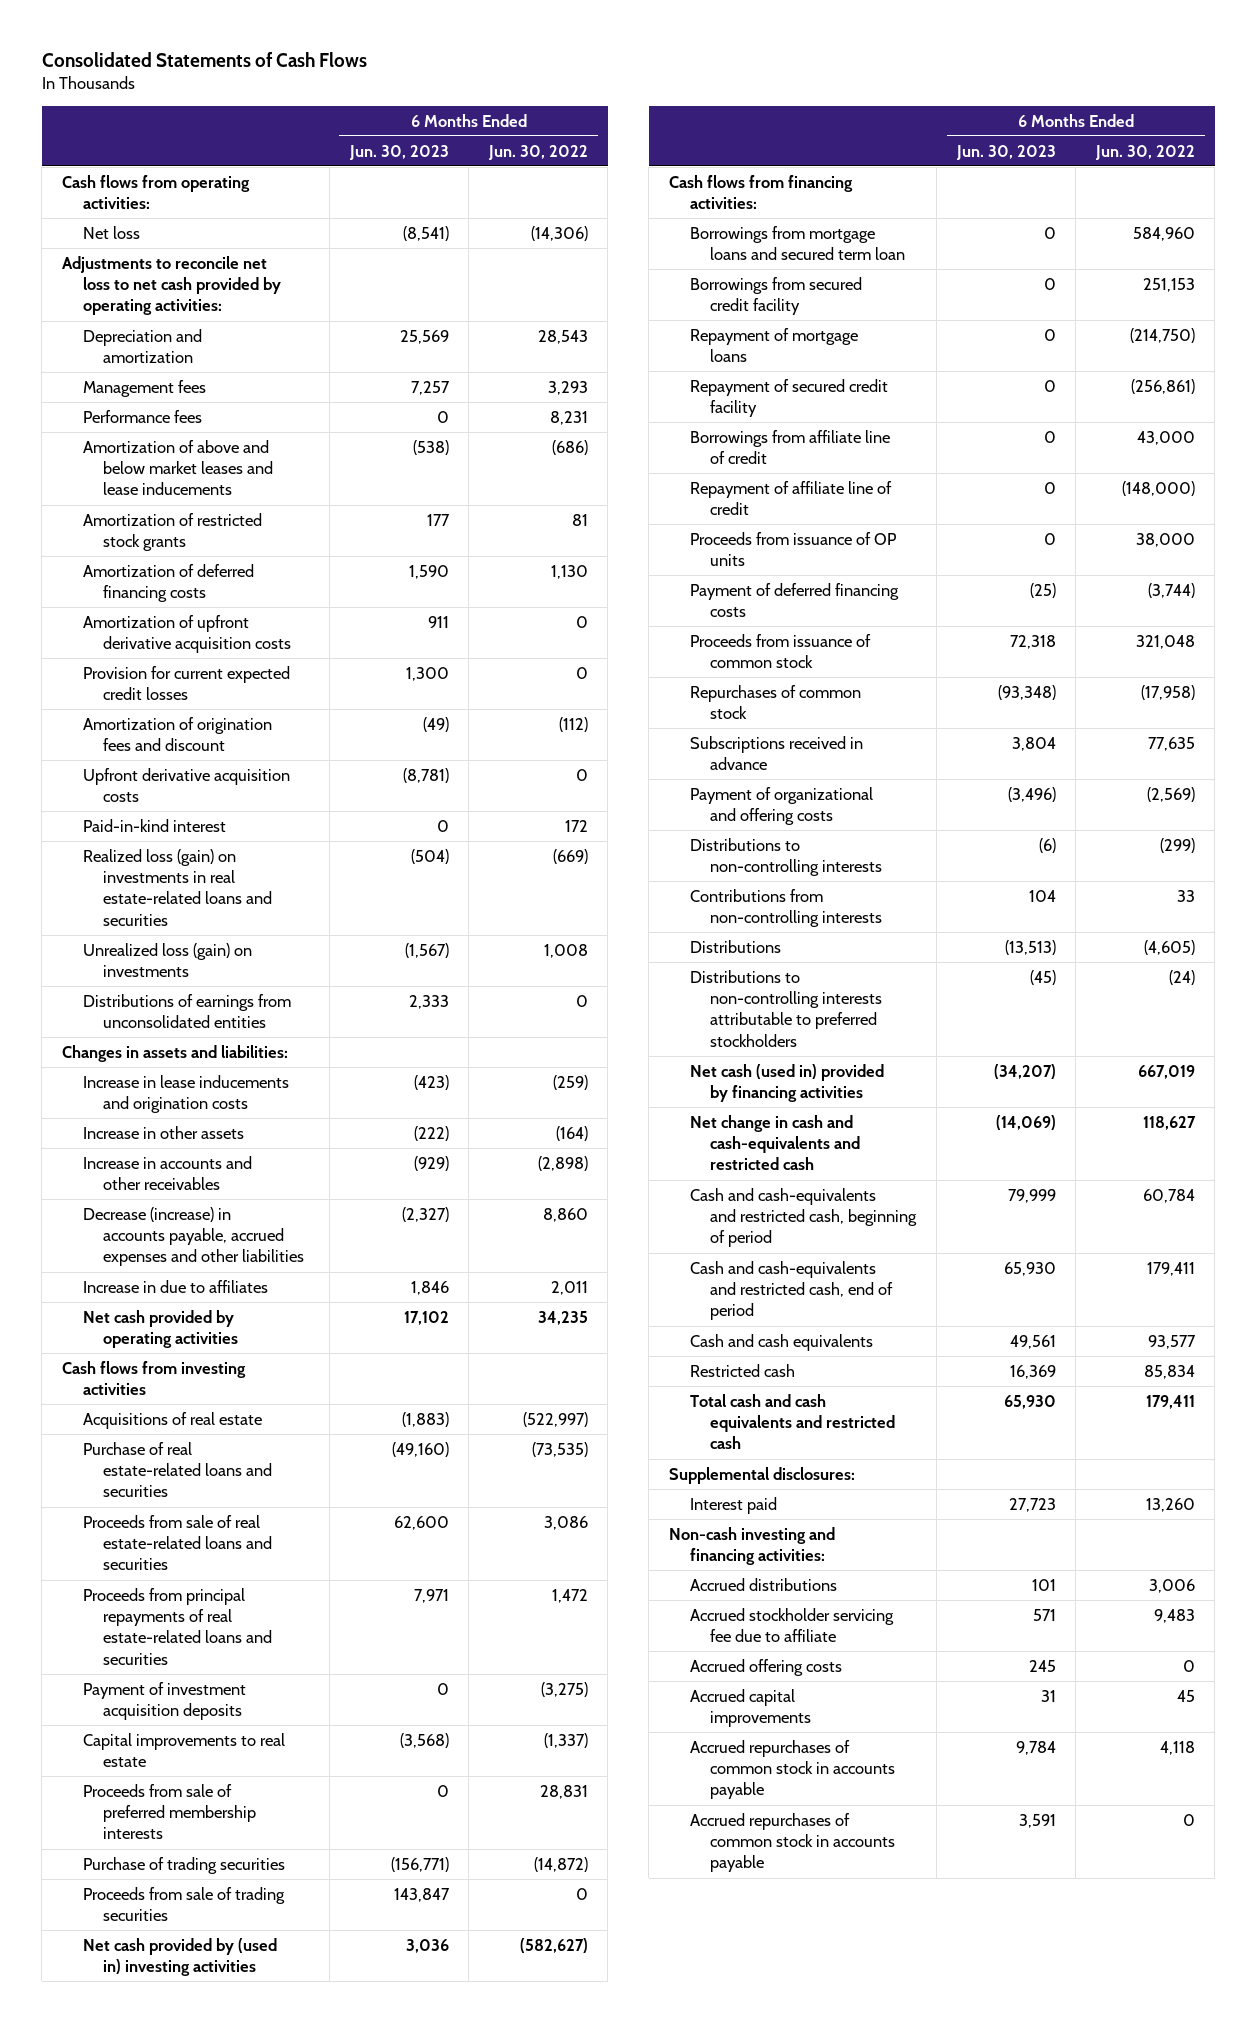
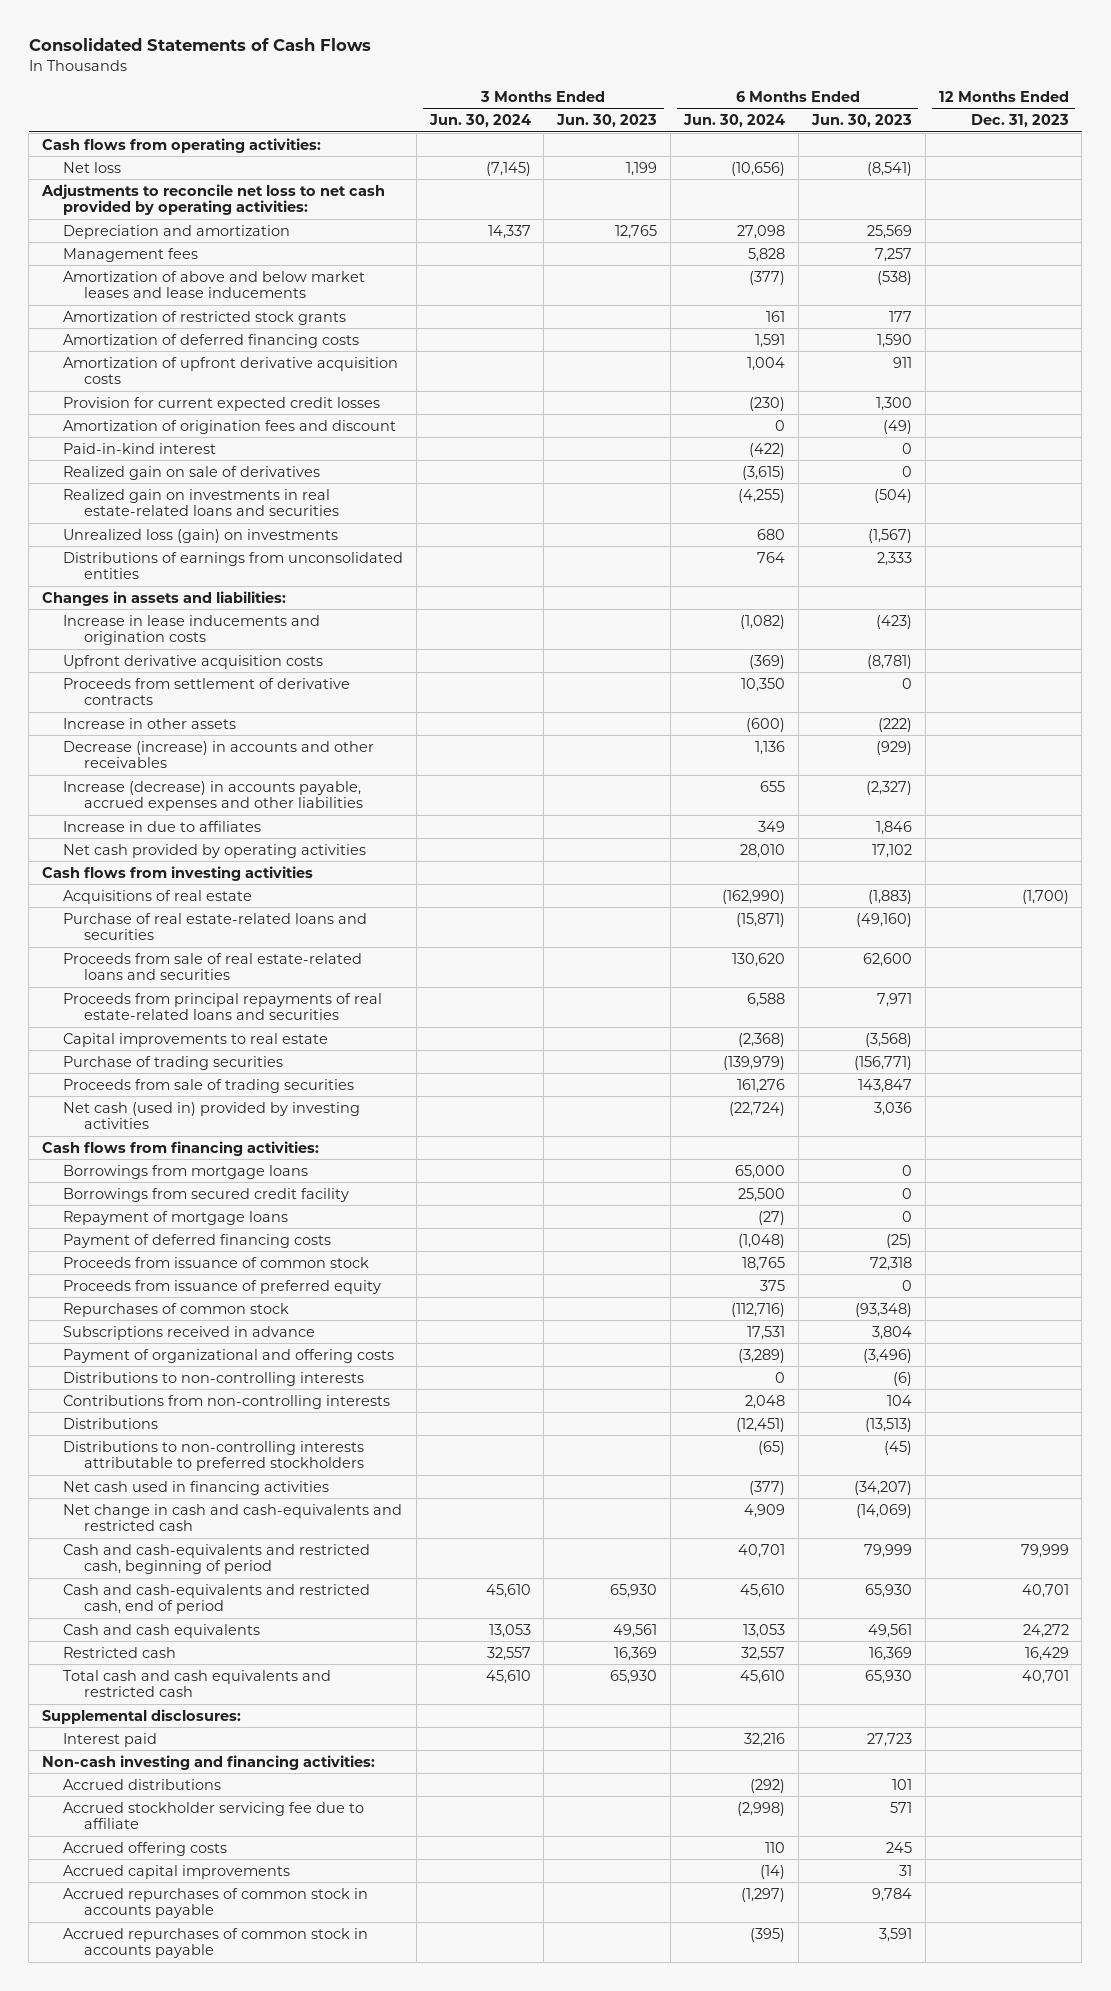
- | 6 Months Ended Jun. 30, 2023 | 6 Months Ended Jun. 30, 2022
+ | 3 Months Ended Jun. 30, 2024 | 3 Months Ended Jun. 30, 2023 | 6 Months Ended Jun. 30, 2024 | 6 Months Ended Jun. 30, 2023 | 12 Months Ended Dec. 31, 2023
- Performance fees | 0 | 8,231
- Realized loss (gain) on investments in real estate-related loans and securities | (504) | (669)
+ Realized gain on sale of derivatives | | | (3,615) | 0 |
+ Realized gain on investments in real estate-related loans and securities | | | (4,255) | (504) |
moved down: Upfront derivative acquisition costs | | | (369) | (8,781) |
+ Proceeds from settlement of derivative contracts | | | 10,350 | 0 |
- Increase in accounts and other receivables | (929) | (2,898)
- Decrease (increase) in accounts payable, accrued expenses and other liabilities | (2,327) | 8,860
+ Decrease (increase) in accounts and other receivables | | | 1,136 | (929) |
+ Increase (decrease) in accounts payable, accrued expenses and other liabilities | | | 655 | (2,327) |
- Payment of investment acquisition deposits | 0 | (3,275)
- Proceeds from sale of preferred membership interests | 0 | 28,831
- Net cash provided by (used in) investing activities | 3,036 | (582,627)
+ Net cash (used in) provided by investing activities | | | (22,724) | 3,036 |
- Borrowings from mortgage loans and secured term loan | 0 | 584,960
+ Borrowings from mortgage loans | | | 65,000 | 0 |
- Repayment of secured credit facility | 0 | (256,861)
- Borrowings from affiliate line of credit | 0 | 43,000
- Repayment of affiliate line of credit | 0 | (148,000)
- Proceeds from issuance of OP units | 0 | 38,000
+ Proceeds from issuance of preferred equity | | | 375 | 0 |
- Net cash (used in) provided by financing activities | (34,207) | 667,019
+ Net cash used in financing activities | | | (377) | (34,207) |

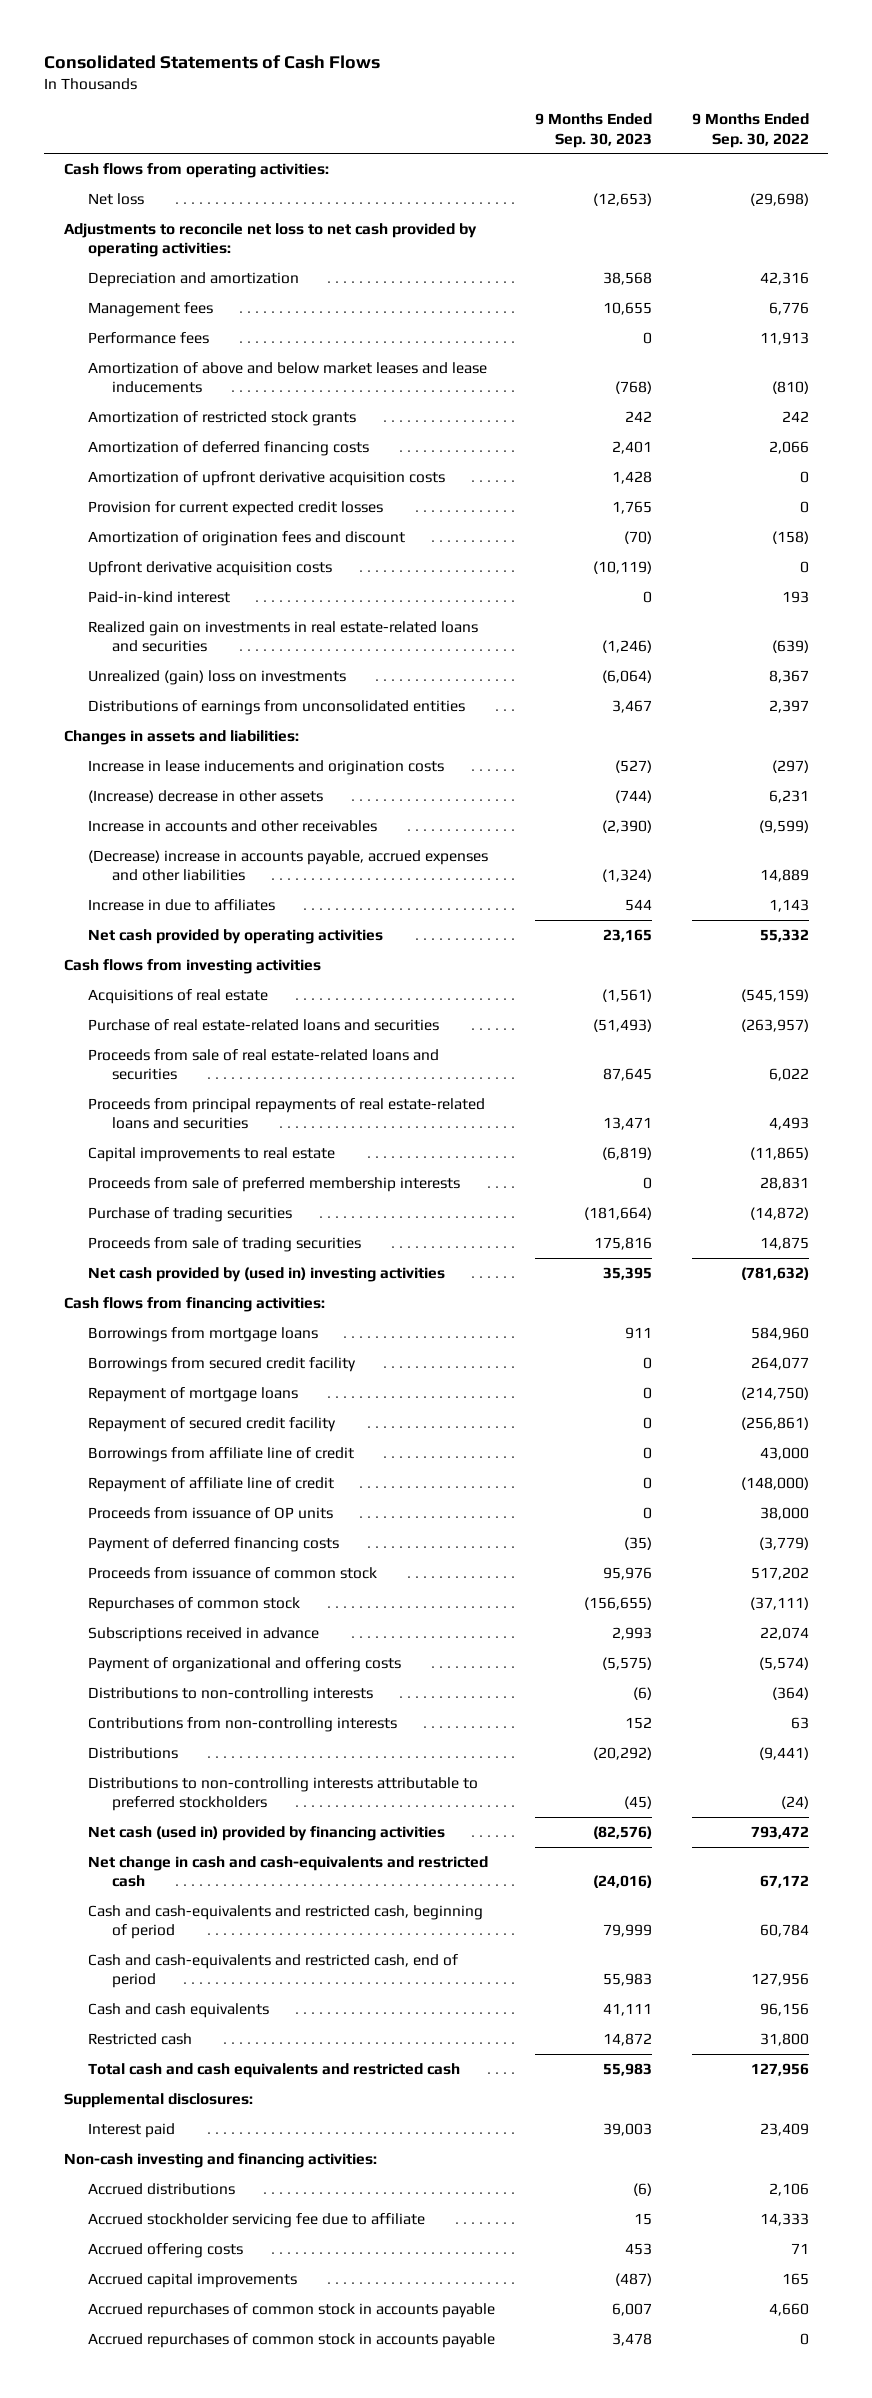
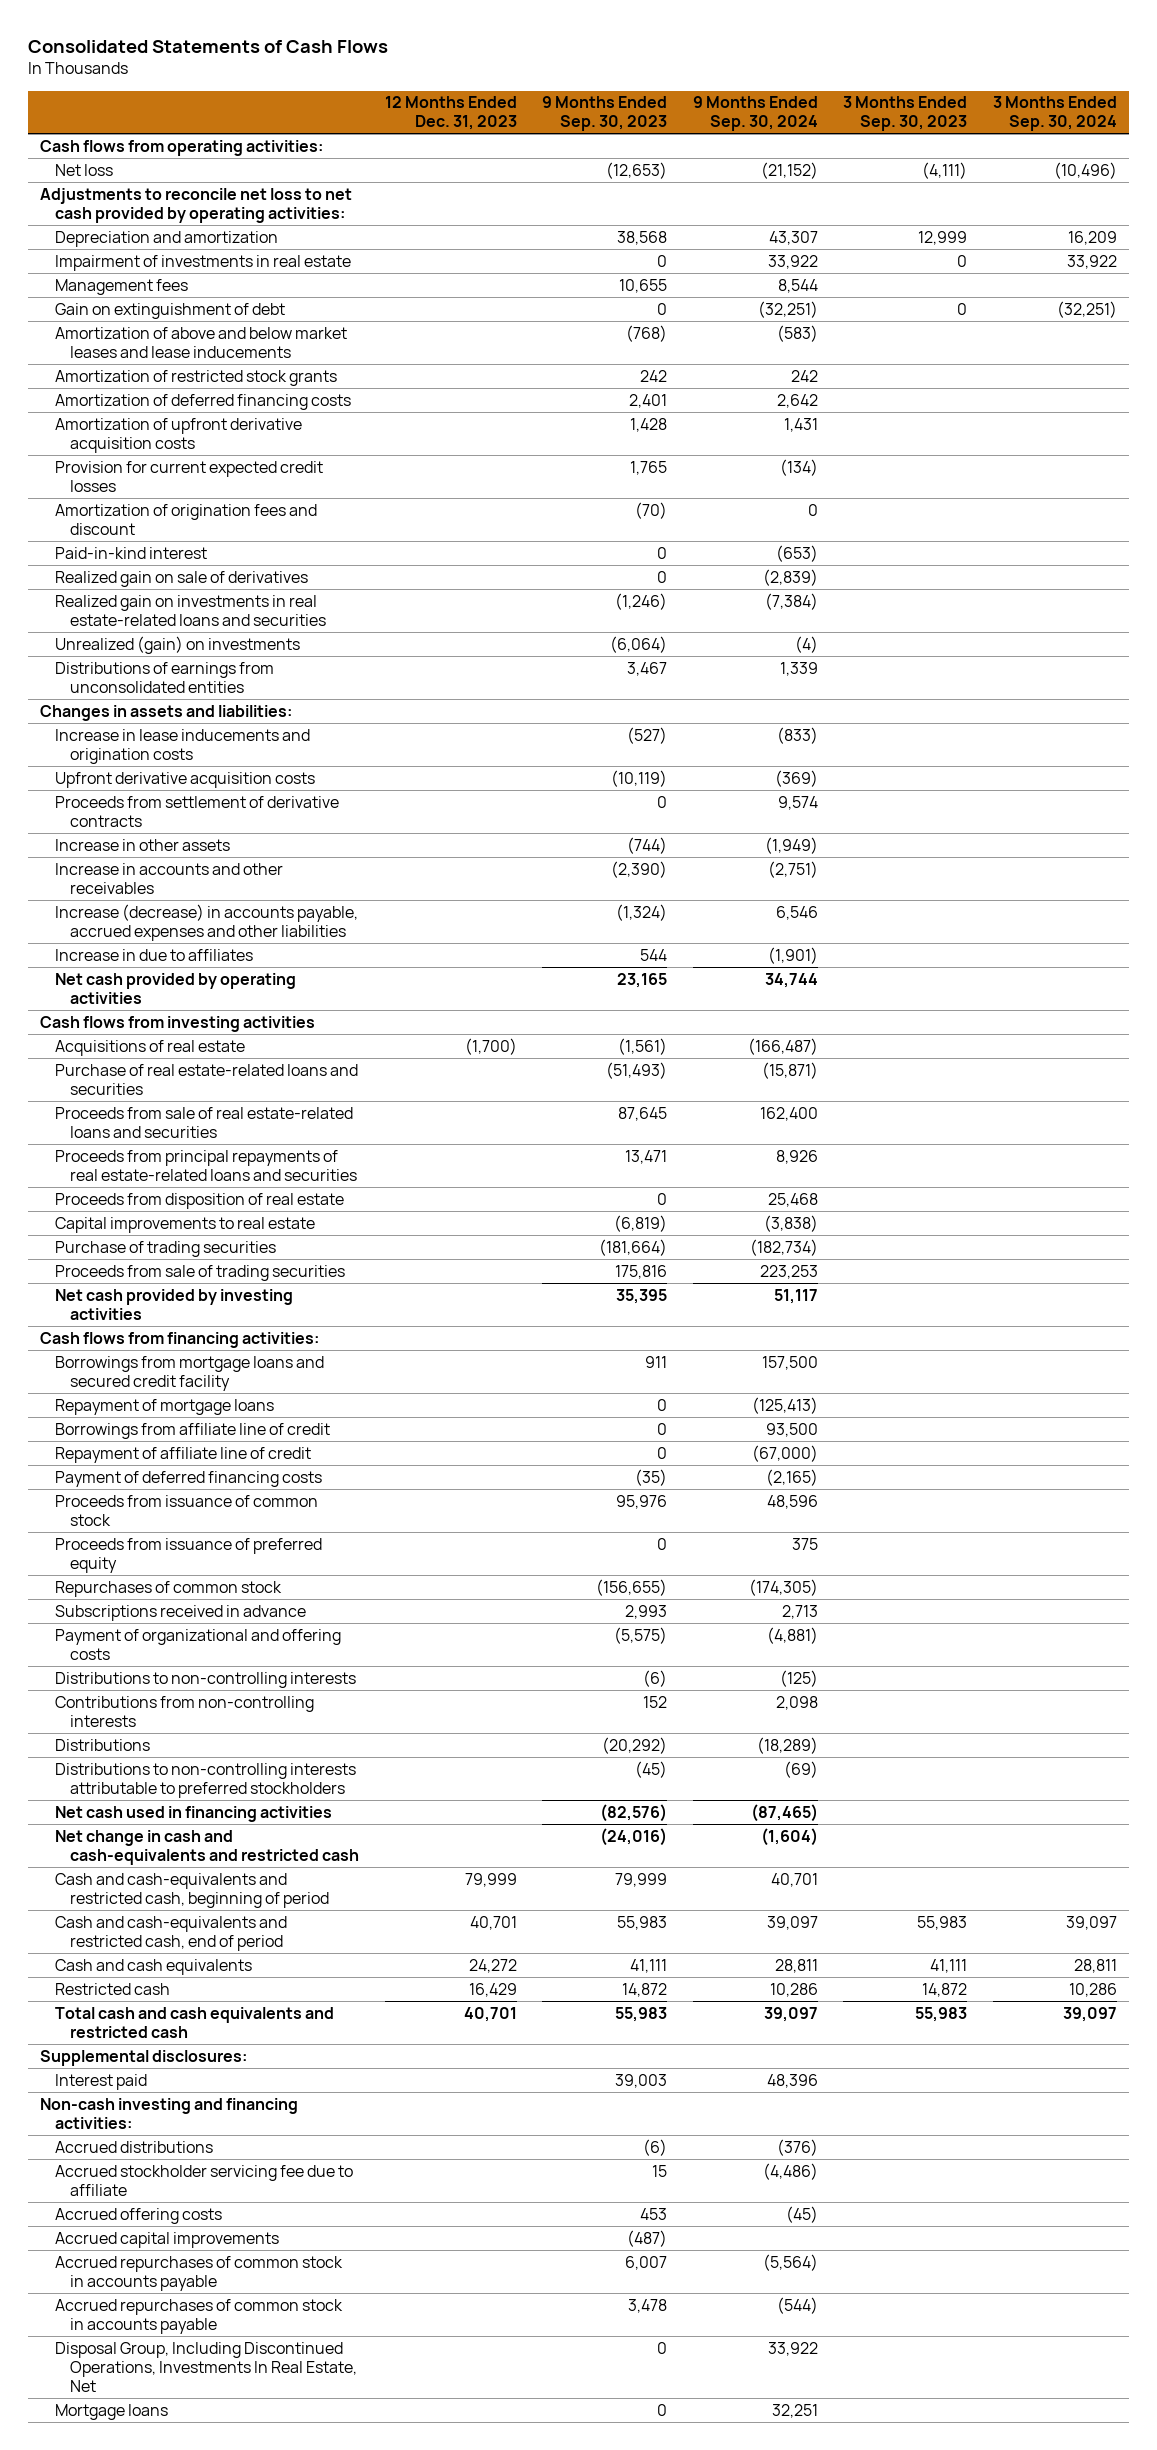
- | 9 Months Ended Sep. 30, 2023 | 9 Months Ended Sep. 30, 2022
+ | 12 Months Ended Dec. 31, 2023 | 9 Months Ended Sep. 30, 2023 | 9 Months Ended Sep. 30, 2024 | 3 Months Ended Sep. 30, 2023 | 3 Months Ended Sep. 30, 2024
+ Impairment of investments in real estate | | 0 | 33,922 | 0 | 33,922
- Performance fees | 0 | 11,913
+ Gain on extinguishment of debt | | 0 | (32,251) | 0 | (32,251)
+ Realized gain on sale of derivatives | | 0 | (2,839) | |
- Unrealized (gain) loss on investments | (6,064) | 8,367
+ Unrealized (gain) on investments | | (6,064) | (4) | |
- (Increase) decrease in other assets | (744) | 6,231
moved down: Upfront derivative acquisition costs | | (10,119) | (369) | |
+ Proceeds from settlement of derivative contracts | | 0 | 9,574 | |
+ Increase in other assets | | (744) | (1,949) | |
- (Decrease) increase in accounts payable, accrued expenses and other liabilities | (1,324) | 14,889
+ Increase (decrease) in accounts payable, accrued expenses and other liabilities | | (1,324) | 6,546 | |
+ Proceeds from disposition of real estate | | 0 | 25,468 | |
- Proceeds from sale of preferred membership interests | 0 | 28,831
- Net cash provided by (used in) investing activities | 35,395 | (781,632)
+ Net cash provided by investing activities | | 35,395 | 51,117 | |
- Borrowings from mortgage loans | 911 | 584,960
- Borrowings from secured credit facility | 0 | 264,077
+ Borrowings from mortgage loans and secured credit facility | | 911 | 157,500 | |
- Repayment of secured credit facility | 0 | (256,861)
- Proceeds from issuance of OP units | 0 | 38,000
+ Proceeds from issuance of preferred equity | | 0 | 375 | |
- Net cash (used in) provided by financing activities | (82,576) | 793,472
+ Net cash used in financing activities | | (82,576) | (87,465) | |
+ Disposal Group, Including Discontinued Operations, Investments In Real Estate, Net | | 0 | 33,922 | |
+ Mortgage loans | | 0 | 32,251 | |

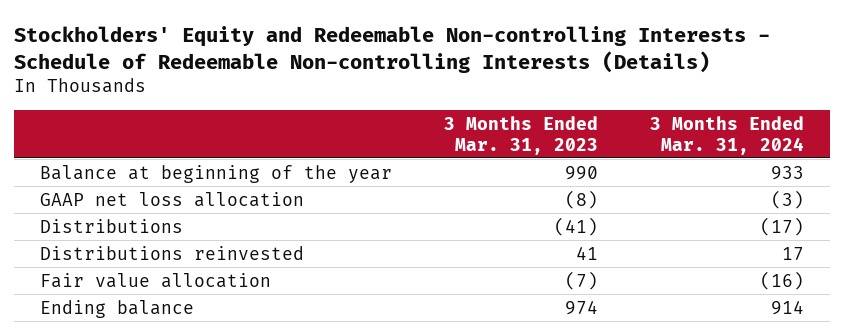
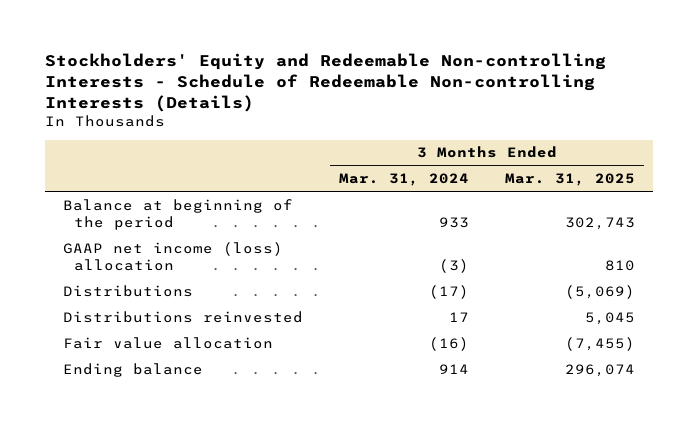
- | 3 Months Ended Mar. 31, 2023 | 3 Months Ended Mar. 31, 2024
+ | 3 Months Ended Mar. 31, 2024 | 3 Months Ended Mar. 31, 2025
- Balance at beginning of the year | 990 | 933
- GAAP net loss allocation | (8) | (3)
+ Balance at beginning of the period | 933 | 302,743
+ GAAP net income (loss) allocation | (3) | 810

